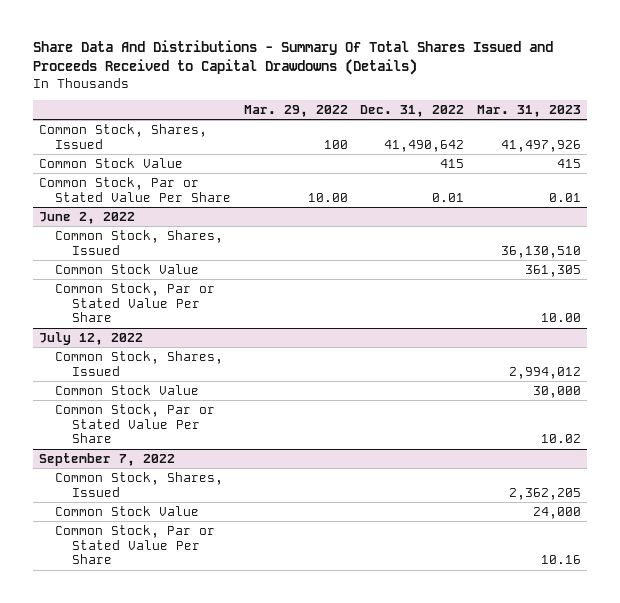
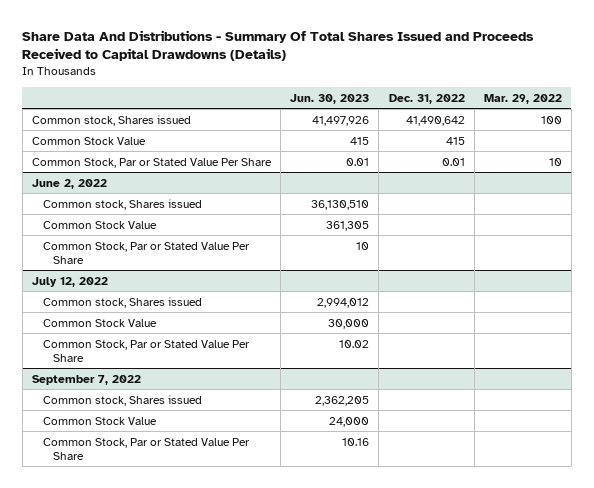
- | Mar. 29, 2022 | Dec. 31, 2022 | Mar. 31, 2023
+ | Jun. 30, 2023 | Dec. 31, 2022 | Mar. 29, 2022
- Common Stock, Shares, Issued | 100 | 41,490,642 | 41,497,926
+ Common stock, Shares issued | 41,497,926 | 41,490,642 | 100
- Common Stock, Par or Stated Value Per Share | 10.00 | 0.01 | 0.01
+ Common Stock, Par or Stated Value Per Share | 0.01 | 0.01 | 10
@ June 2, 2022
- Common Stock, Shares, Issued | | | 36,130,510
+ Common stock, Shares issued | 36,130,510 | |
@ July 12, 2022
- Common Stock, Shares, Issued | | | 2,994,012
+ Common stock, Shares issued | 2,994,012 | |
@ September 7, 2022
- Common Stock, Shares, Issued | | | 2,362,205
+ Common stock, Shares issued | 2,362,205 | |

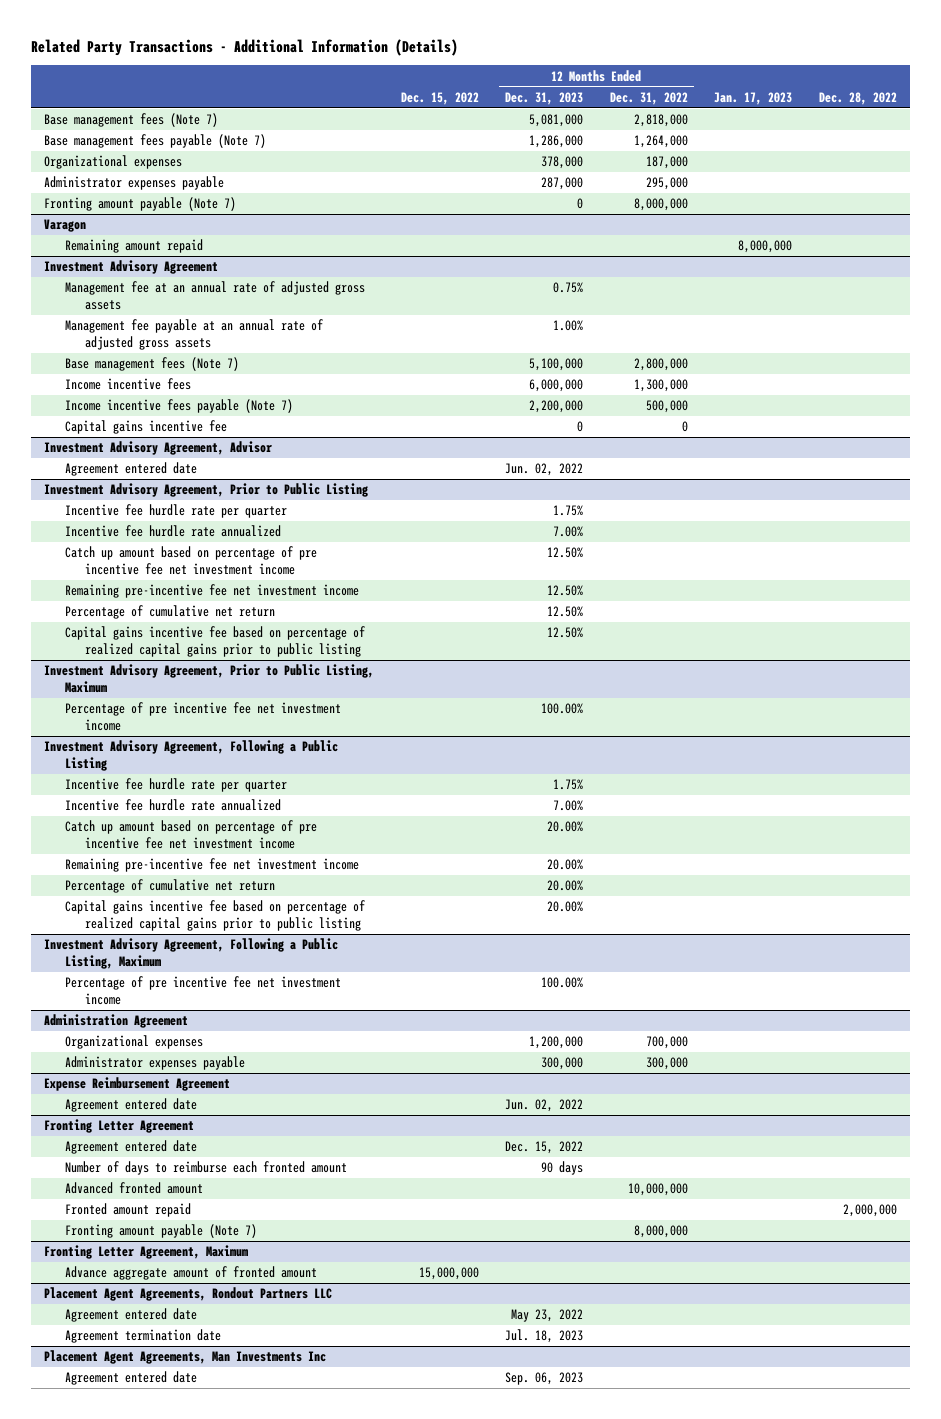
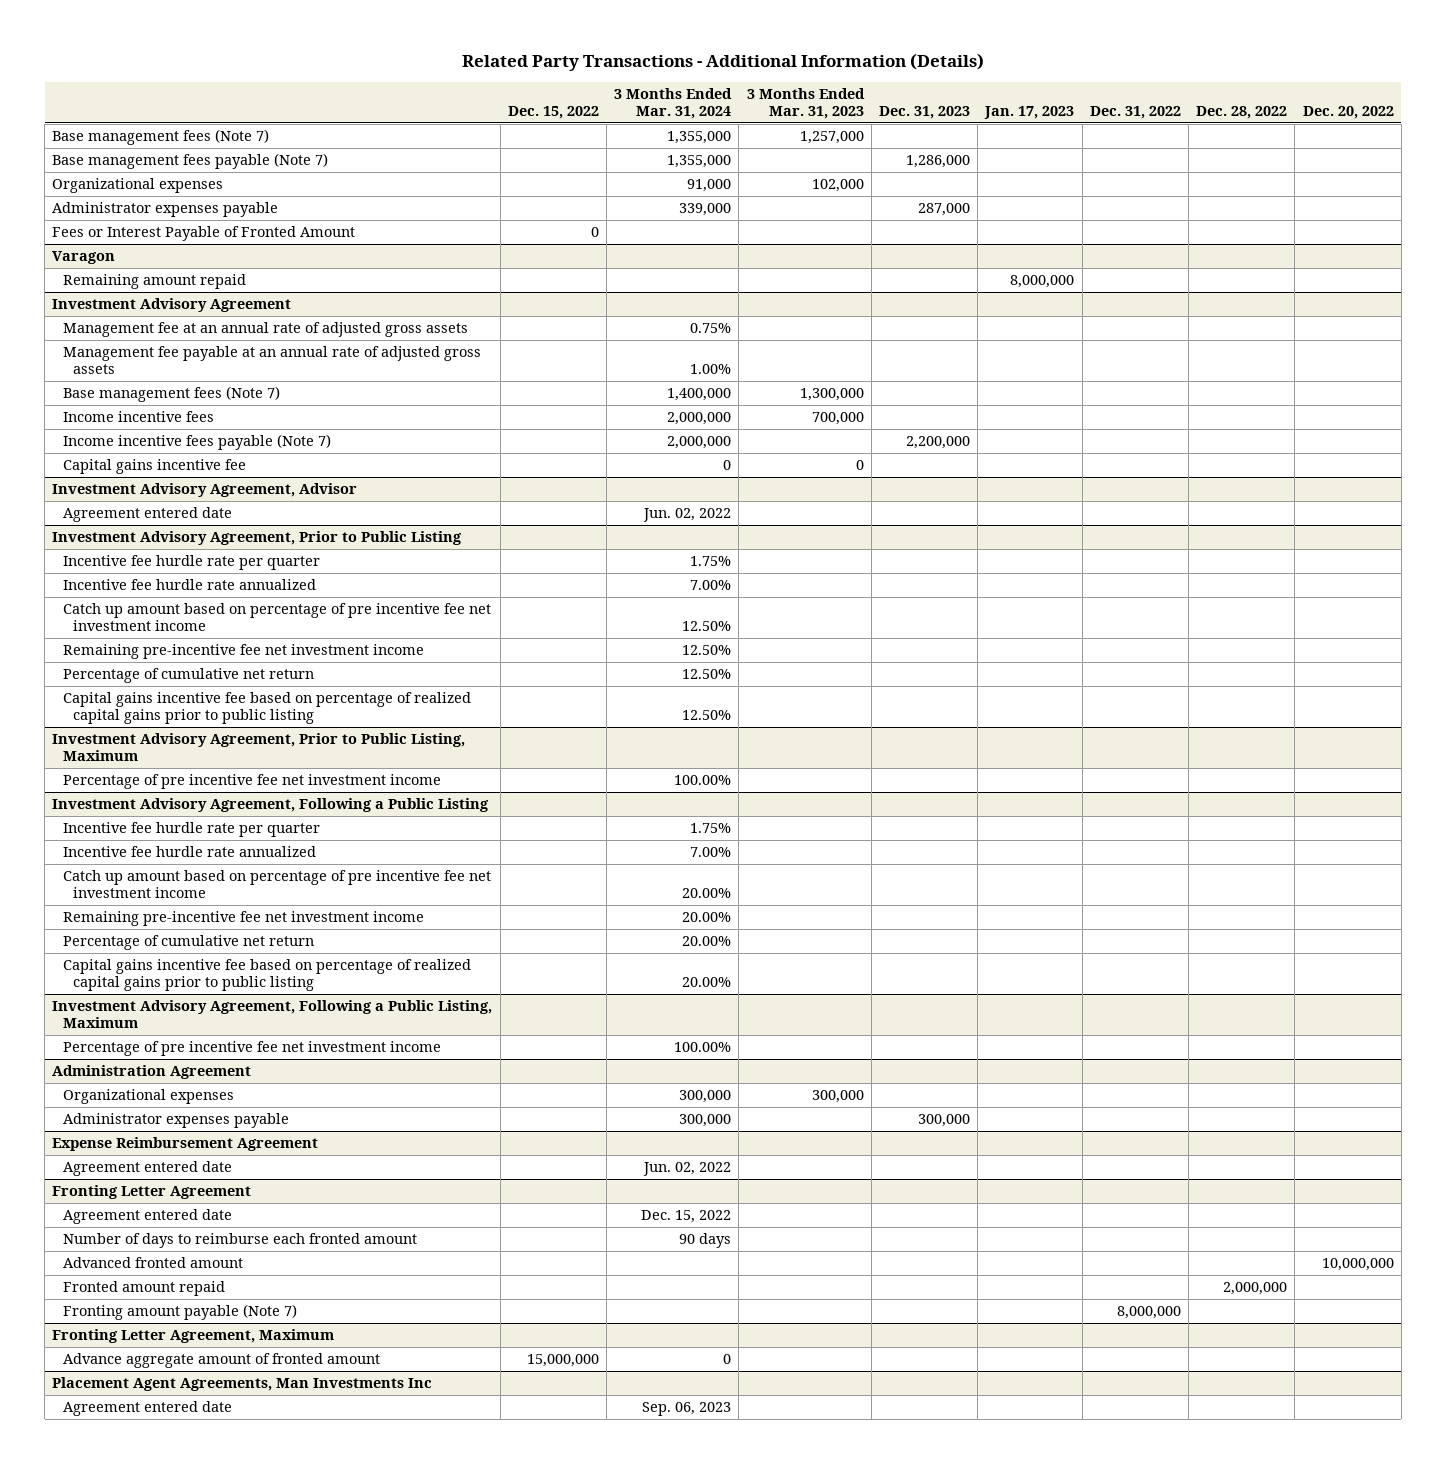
- | Dec. 15, 2022 | 12 Months Ended Dec. 31, 2023 | 12 Months Ended Dec. 31, 2022 | Jan. 17, 2023 | Dec. 28, 2022
+ | Dec. 15, 2022 | 3 Months Ended Mar. 31, 2024 | 3 Months Ended Mar. 31, 2023 | Dec. 31, 2023 | Jan. 17, 2023 | Dec. 31, 2022 | Dec. 28, 2022 | Dec. 20, 2022
- Fronting amount payable (Note 7) | | 0 | 8,000,000 | |
+ Fees or Interest Payable of Fronted Amount | 0 | | | | | | |
- Placement Agent Agreements, Rondout Partners LLC
- Agreement entered date | | May 23, 2022 | | |
- Agreement termination date | | Jul. 18, 2023 | | |

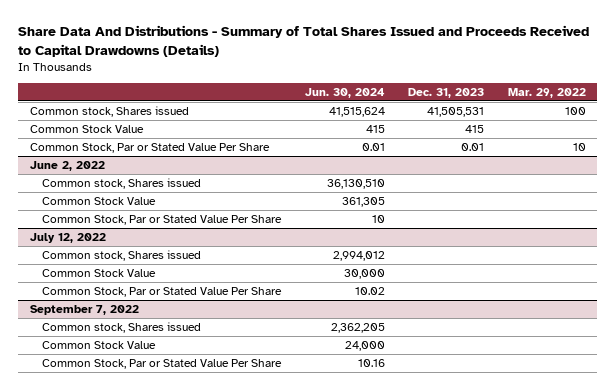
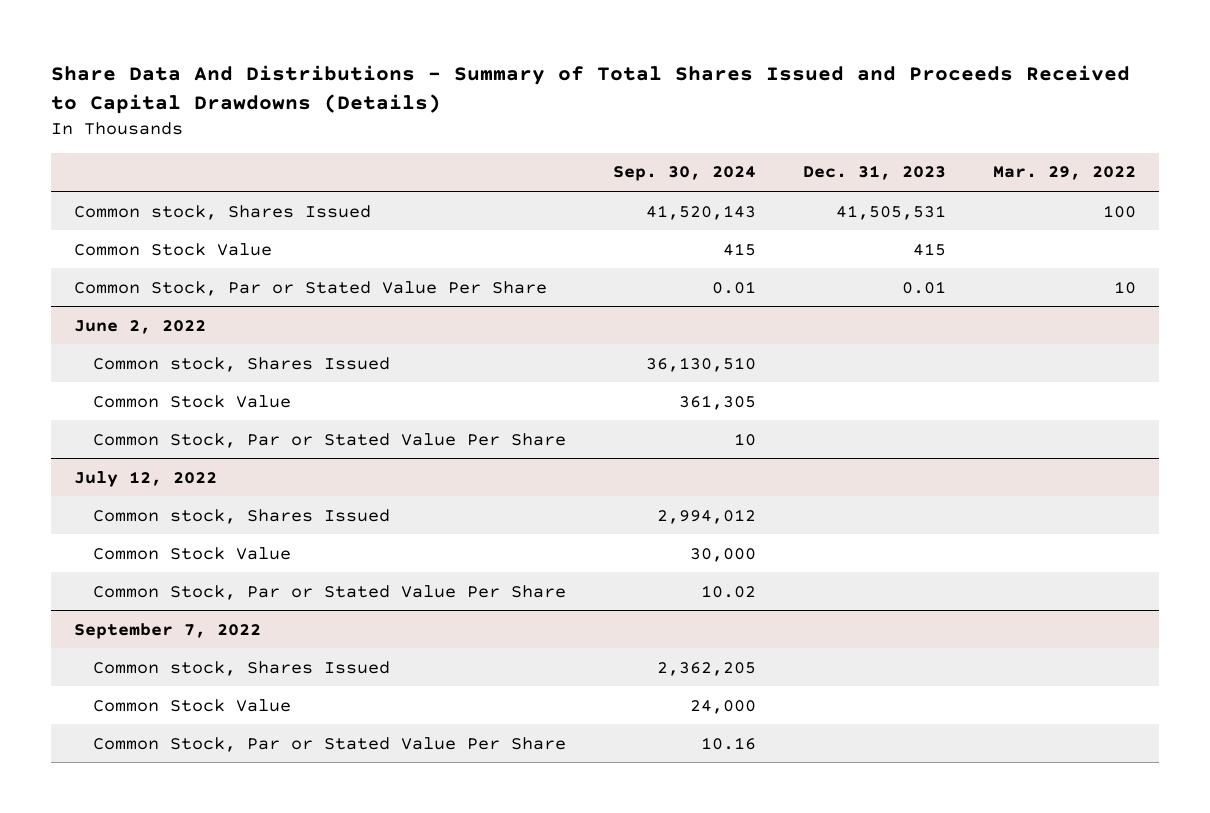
- | Jun. 30, 2024 | Dec. 31, 2023 | Mar. 29, 2022
+ | Sep. 30, 2024 | Dec. 31, 2023 | Mar. 29, 2022
- Common stock, Shares issued | 41,515,624 | 41,505,531 | 100
+ Common stock, Shares Issued | 41,520,143 | 41,505,531 | 100
@ June 2, 2022
- Common stock, Shares issued | 36,130,510 | |
+ Common stock, Shares Issued | 36,130,510 | |
@ July 12, 2022
- Common stock, Shares issued | 2,994,012 | |
+ Common stock, Shares Issued | 2,994,012 | |
@ September 7, 2022
- Common stock, Shares issued | 2,362,205 | |
+ Common stock, Shares Issued | 2,362,205 | |

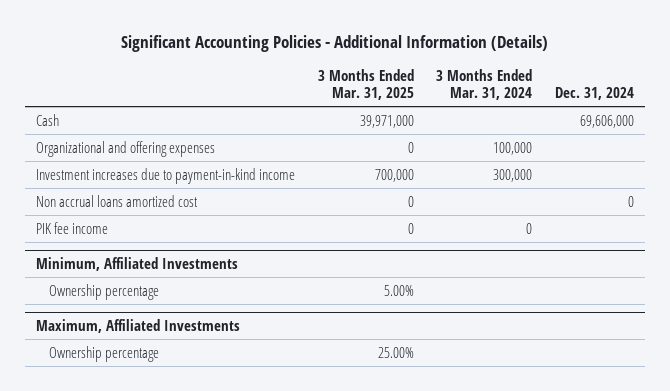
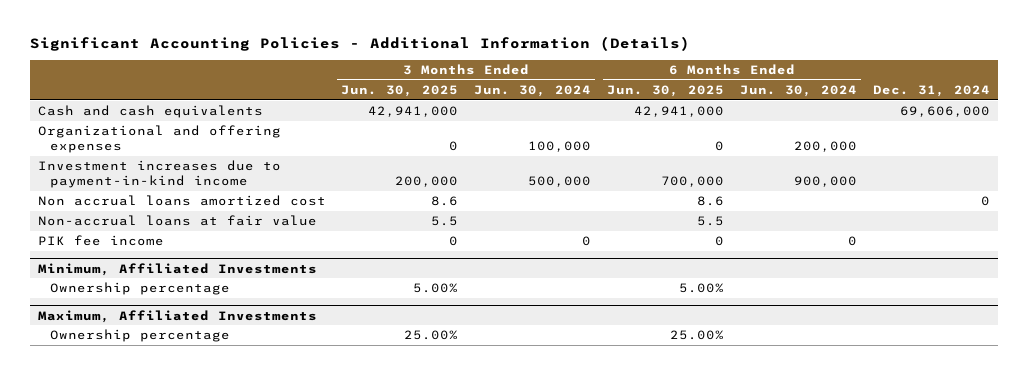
- | 3 Months Ended Mar. 31, 2025 | 3 Months Ended Mar. 31, 2024 | Dec. 31, 2024
+ | 3 Months Ended Jun. 30, 2025 | 3 Months Ended Jun. 30, 2024 | 6 Months Ended Jun. 30, 2025 | 6 Months Ended Jun. 30, 2024 | Dec. 31, 2024
- Cash | 39,971,000 | | 69,606,000
+ Cash and cash equivalents | 42,941,000 | | 42,941,000 | | 69,606,000
+ Non-accrual loans at fair value | 5.5 | | 5.5 | |

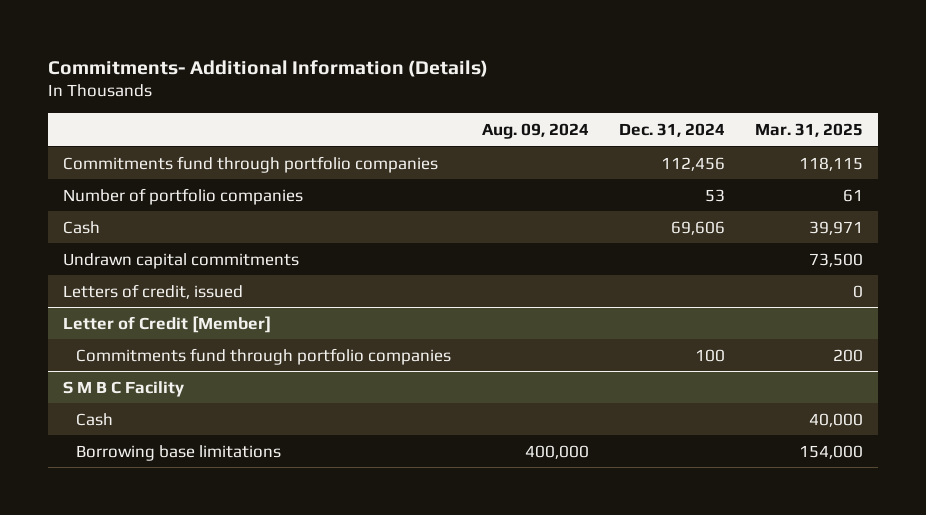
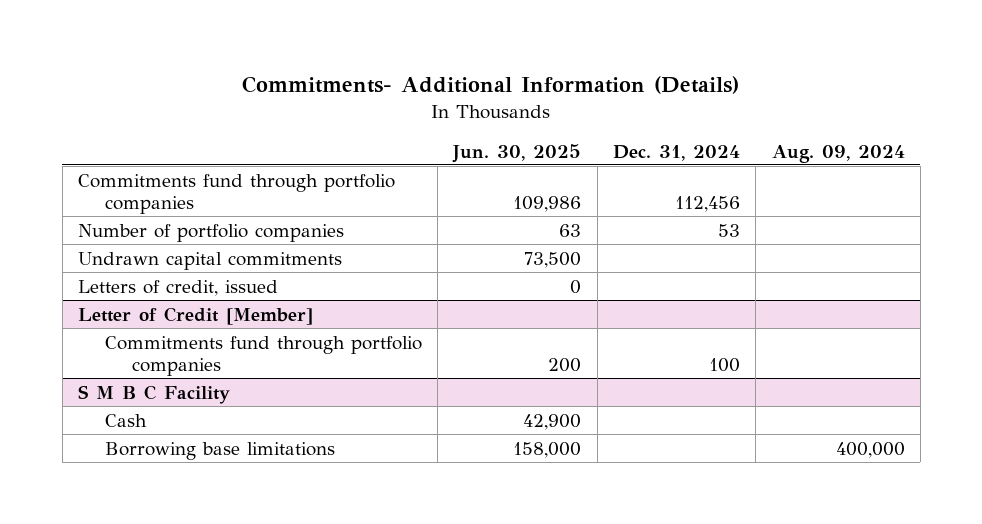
- | Aug. 09, 2024 | Dec. 31, 2024 | Mar. 31, 2025
+ | Jun. 30, 2025 | Dec. 31, 2024 | Aug. 09, 2024
- Cash | | 69,606 | 39,971

